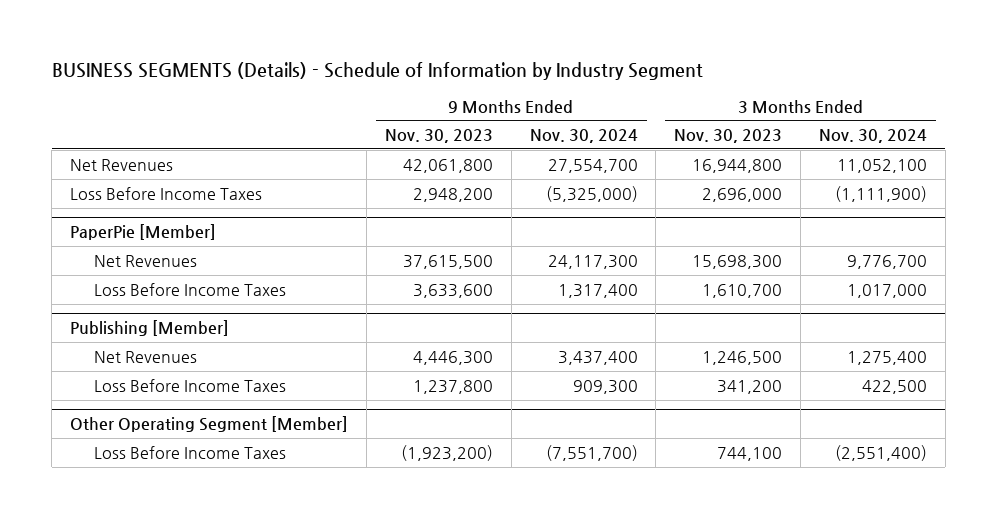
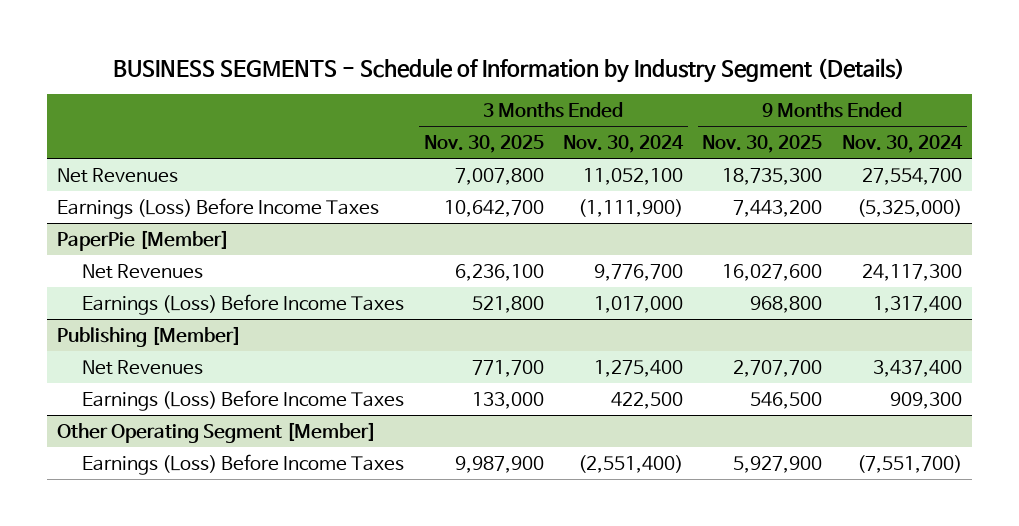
- BUSINESS SEGMENTS (Details) - Schedule of Information by Industry Segment
+ BUSINESS SEGMENTS - Schedule of Information by Industry Segment (Details)
- | 9 Months Ended Nov. 30, 2023 | 9 Months Ended Nov. 30, 2024 | 3 Months Ended Nov. 30, 2023 | 3 Months Ended Nov. 30, 2024
+ | 3 Months Ended Nov. 30, 2025 | 3 Months Ended Nov. 30, 2024 | 9 Months Ended Nov. 30, 2025 | 9 Months Ended Nov. 30, 2024
- Loss Before Income Taxes | 2,948,200 | (5,325,000) | 2,696,000 | (1,111,900)
+ Earnings (Loss) Before Income Taxes | 10,642,700 | (1,111,900) | 7,443,200 | (5,325,000)
@ PaperPie [Member]
- Loss Before Income Taxes | 3,633,600 | 1,317,400 | 1,610,700 | 1,017,000
+ Earnings (Loss) Before Income Taxes | 521,800 | 1,017,000 | 968,800 | 1,317,400
@ Publishing [Member]
- Loss Before Income Taxes | 1,237,800 | 909,300 | 341,200 | 422,500
+ Earnings (Loss) Before Income Taxes | 133,000 | 422,500 | 546,500 | 909,300
@ Other Operating Segment [Member]
- Loss Before Income Taxes | (1,923,200) | (7,551,700) | 744,100 | (2,551,400)
+ Earnings (Loss) Before Income Taxes | 9,987,900 | (2,551,400) | 5,927,900 | (7,551,700)

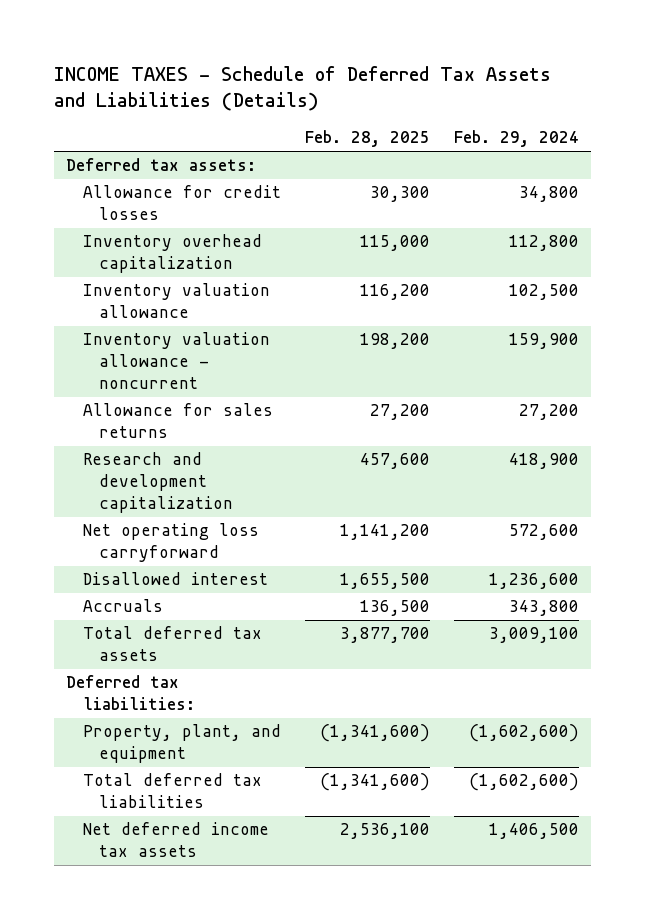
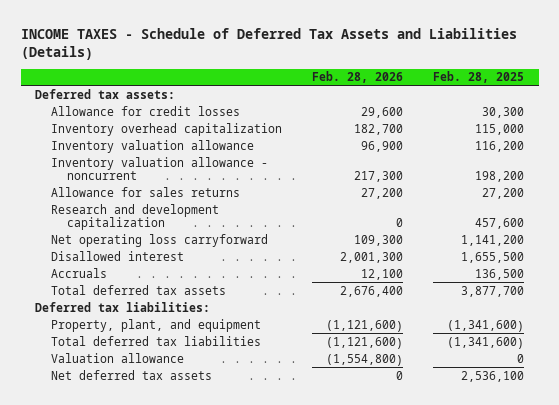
- | Feb. 28, 2025 | Feb. 29, 2024
+ | Feb. 28, 2026 | Feb. 28, 2025
- Net deferred income tax assets | 2,536,100 | 1,406,500
+ Valuation allowance | (1,554,800) | 0
+ Net deferred tax assets | 0 | 2,536,100

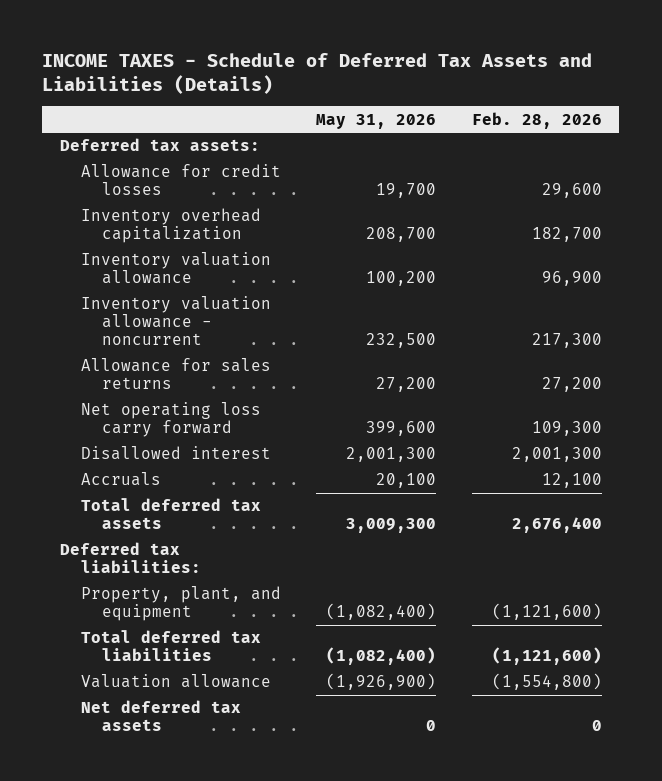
- | Feb. 28, 2026 | Feb. 28, 2025
+ | May 31, 2026 | Feb. 28, 2026
- Research and development capitalization | 0 | 457,600
- Net operating loss carryforward | 109,300 | 1,141,200
+ Net operating loss carry forward | 399,600 | 109,300

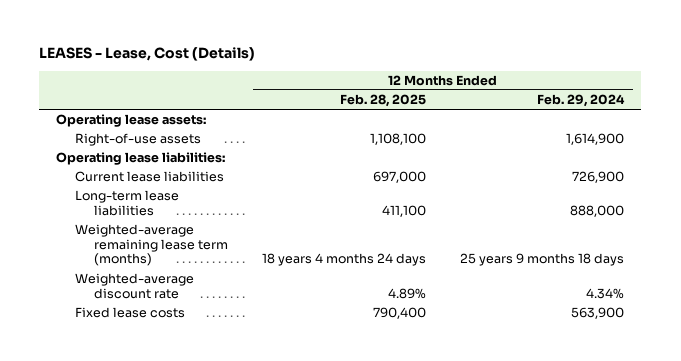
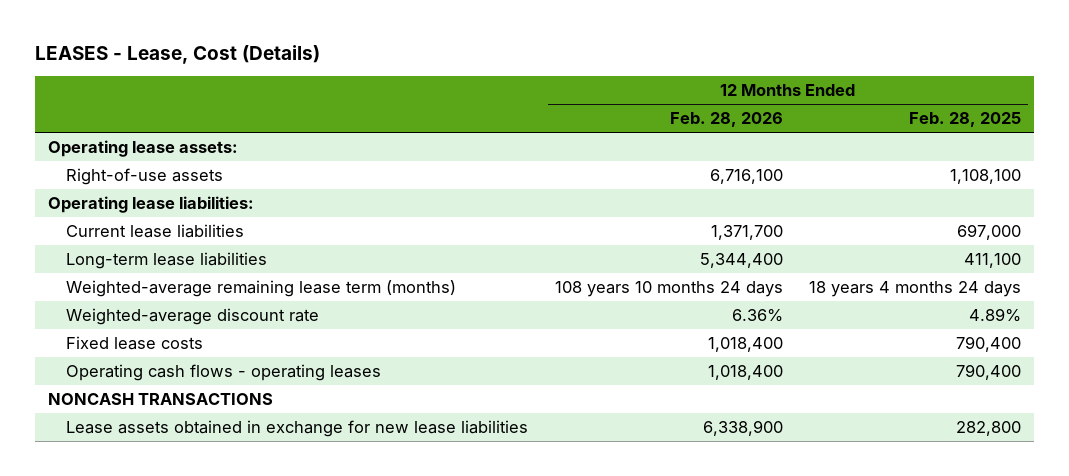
- | 12 Months Ended Feb. 28, 2025 | 12 Months Ended Feb. 29, 2024
+ | 12 Months Ended Feb. 28, 2026 | 12 Months Ended Feb. 28, 2025
+ Operating cash flows - operating leases | 1,018,400 | 790,400
+ NONCASH TRANSACTIONS
+ Lease assets obtained in exchange for new lease liabilities | 6,338,900 | 282,800

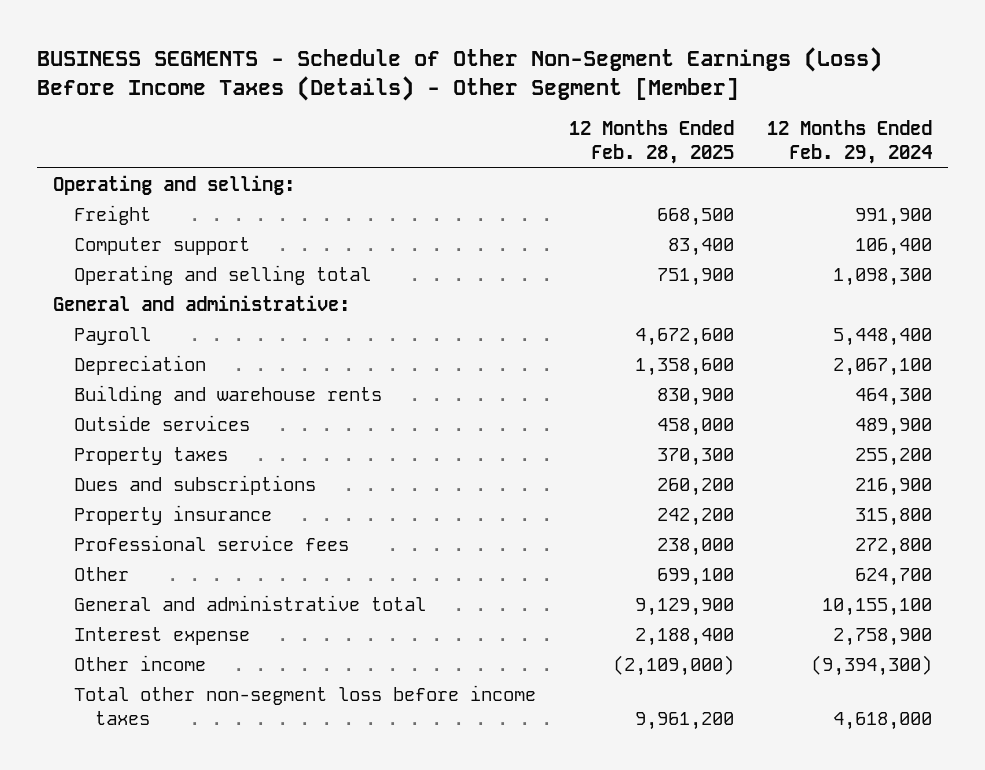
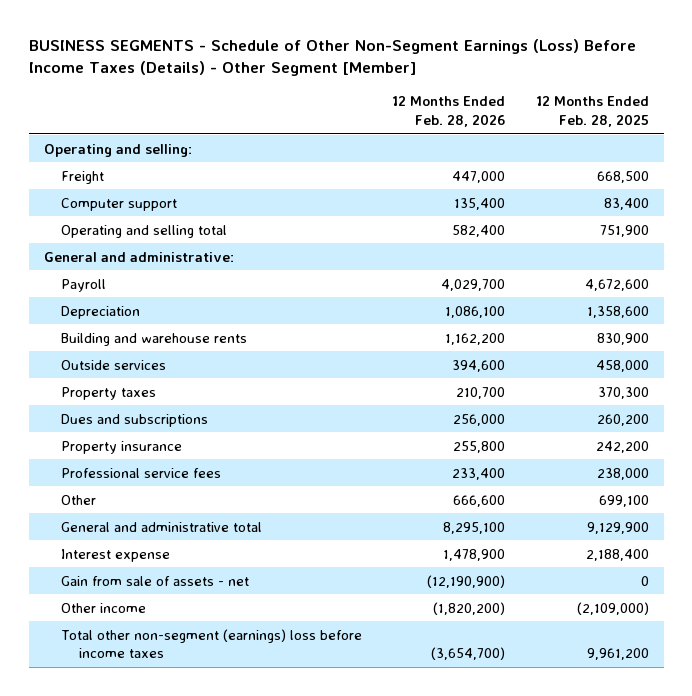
- | 12 Months Ended Feb. 28, 2025 | 12 Months Ended Feb. 29, 2024
+ | 12 Months Ended Feb. 28, 2026 | 12 Months Ended Feb. 28, 2025
+ Gain from sale of assets - net | (12,190,900) | 0
- Total other non-segment loss before income taxes | 9,961,200 | 4,618,000
+ Total other non-segment (earnings) loss before income taxes | (3,654,700) | 9,961,200

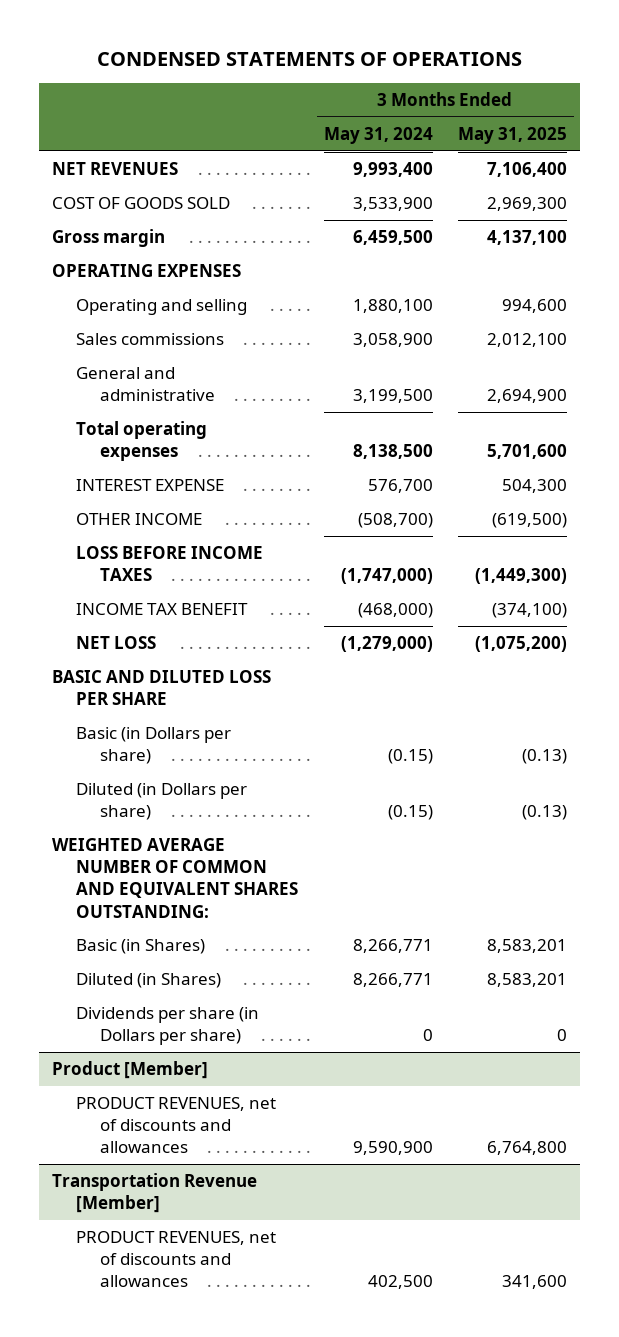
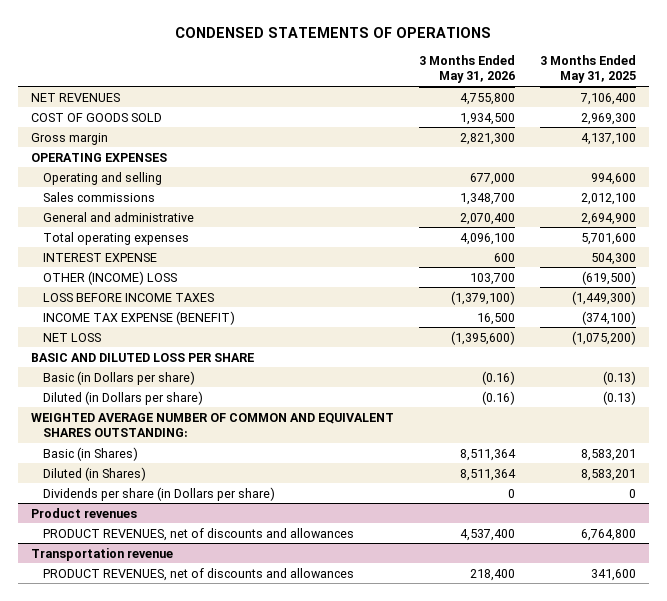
- | 3 Months Ended May 31, 2024 | 3 Months Ended May 31, 2025
+ | 3 Months Ended May 31, 2026 | 3 Months Ended May 31, 2025
- OTHER INCOME | (508,700) | (619,500)
+ OTHER (INCOME) LOSS | 103,700 | (619,500)
- INCOME TAX BENEFIT | (468,000) | (374,100)
+ INCOME TAX EXPENSE (BENEFIT) | 16,500 | (374,100)
- Product [Member]
+ Product revenues
- Transportation Revenue [Member]
+ Transportation revenue

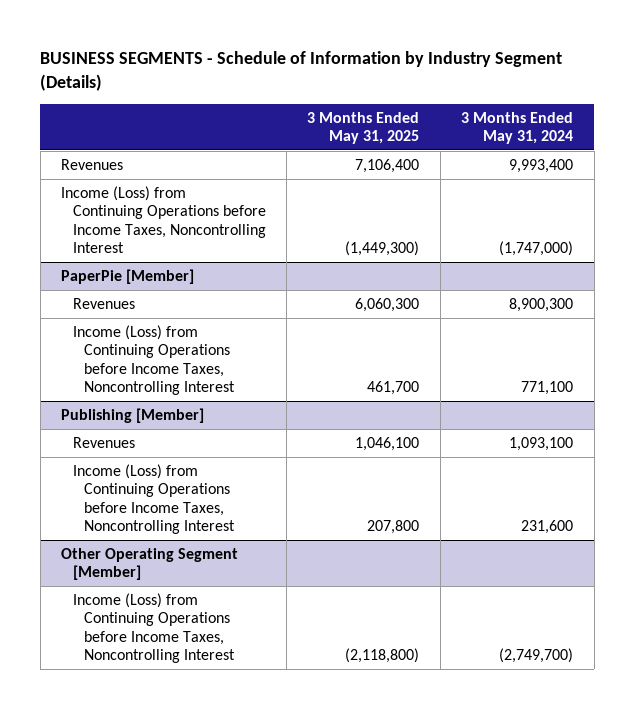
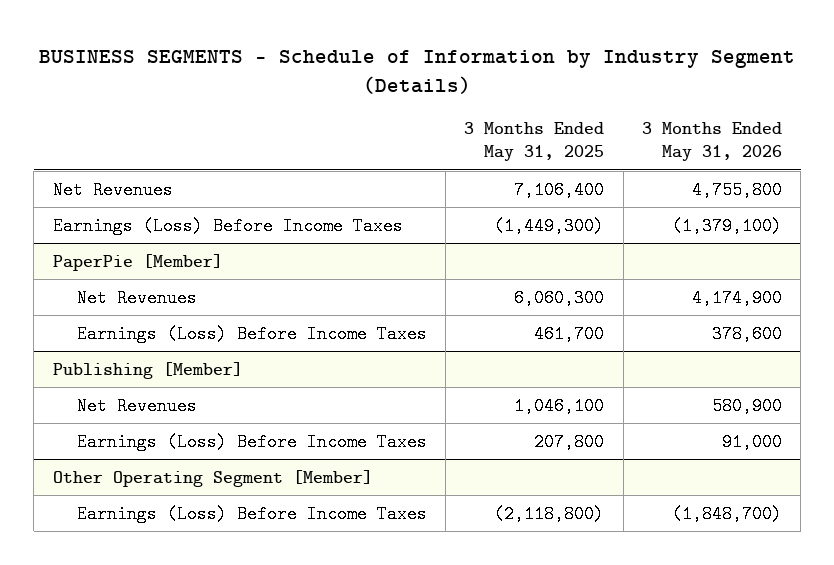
- | 3 Months Ended May 31, 2025 | 3 Months Ended May 31, 2024
+ | 3 Months Ended May 31, 2025 | 3 Months Ended May 31, 2026
- Revenues | 7,106,400 | 9,993,400
- Income (Loss) from Continuing Operations before Income Taxes, Noncontrolling Interest | (1,449,300) | (1,747,000)
+ Net Revenues | 7,106,400 | 4,755,800
+ Earnings (Loss) Before Income Taxes | (1,449,300) | (1,379,100)
@ PaperPie [Member]
- Revenues | 6,060,300 | 8,900,300
- Income (Loss) from Continuing Operations before Income Taxes, Noncontrolling Interest | 461,700 | 771,100
+ Net Revenues | 6,060,300 | 4,174,900
+ Earnings (Loss) Before Income Taxes | 461,700 | 378,600
@ Publishing [Member]
- Revenues | 1,046,100 | 1,093,100
- Income (Loss) from Continuing Operations before Income Taxes, Noncontrolling Interest | 207,800 | 231,600
+ Net Revenues | 1,046,100 | 580,900
+ Earnings (Loss) Before Income Taxes | 207,800 | 91,000
@ Other Operating Segment [Member]
- Income (Loss) from Continuing Operations before Income Taxes, Noncontrolling Interest | (2,118,800) | (2,749,700)
+ Earnings (Loss) Before Income Taxes | (2,118,800) | (1,848,700)

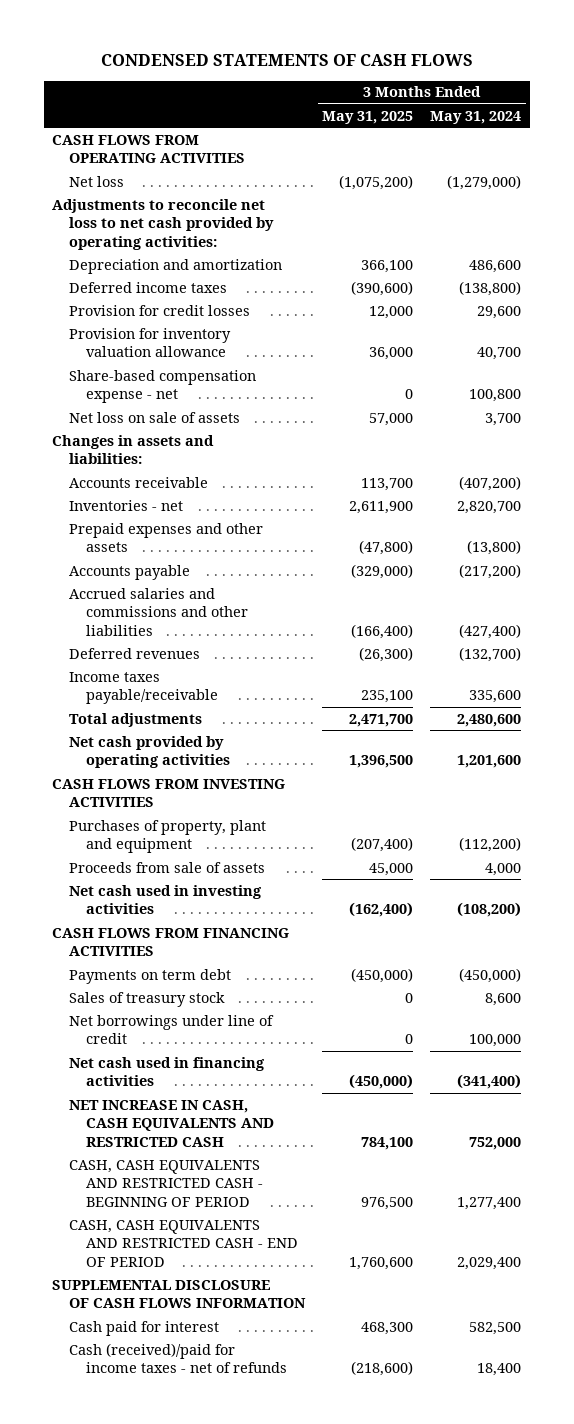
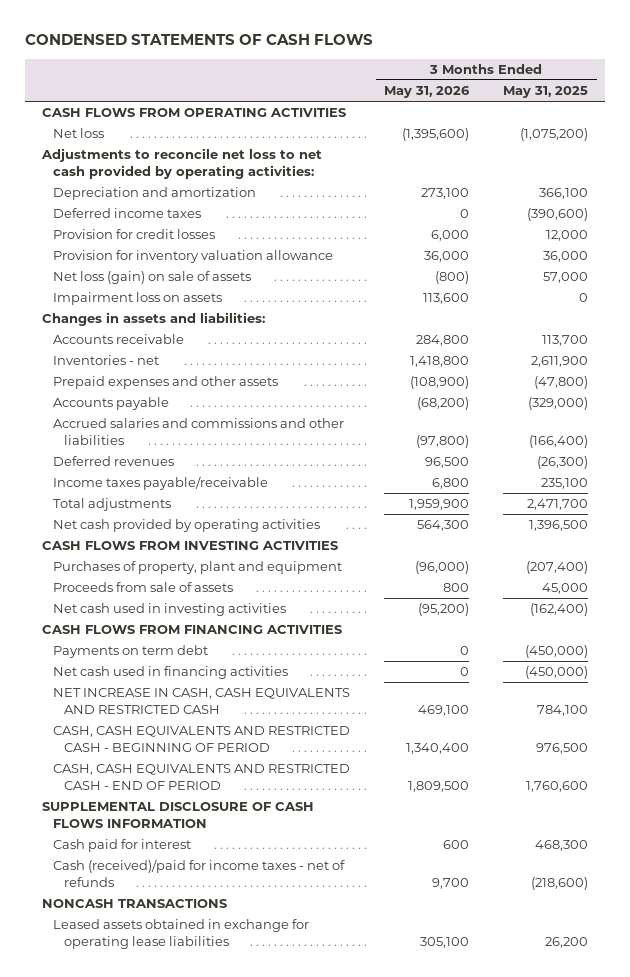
- | 3 Months Ended May 31, 2025 | 3 Months Ended May 31, 2024
+ | 3 Months Ended May 31, 2026 | 3 Months Ended May 31, 2025
- Share-based compensation expense - net | 0 | 100,800
- Net loss on sale of assets | 57,000 | 3,700
+ Net loss (gain) on sale of assets | (800) | 57,000
+ Impairment loss on assets | 113,600 | 0
- Sales of treasury stock | 0 | 8,600
- Net borrowings under line of credit | 0 | 100,000
+ NONCASH TRANSACTIONS
+ Leased assets obtained in exchange for operating lease liabilities | 305,100 | 26,200

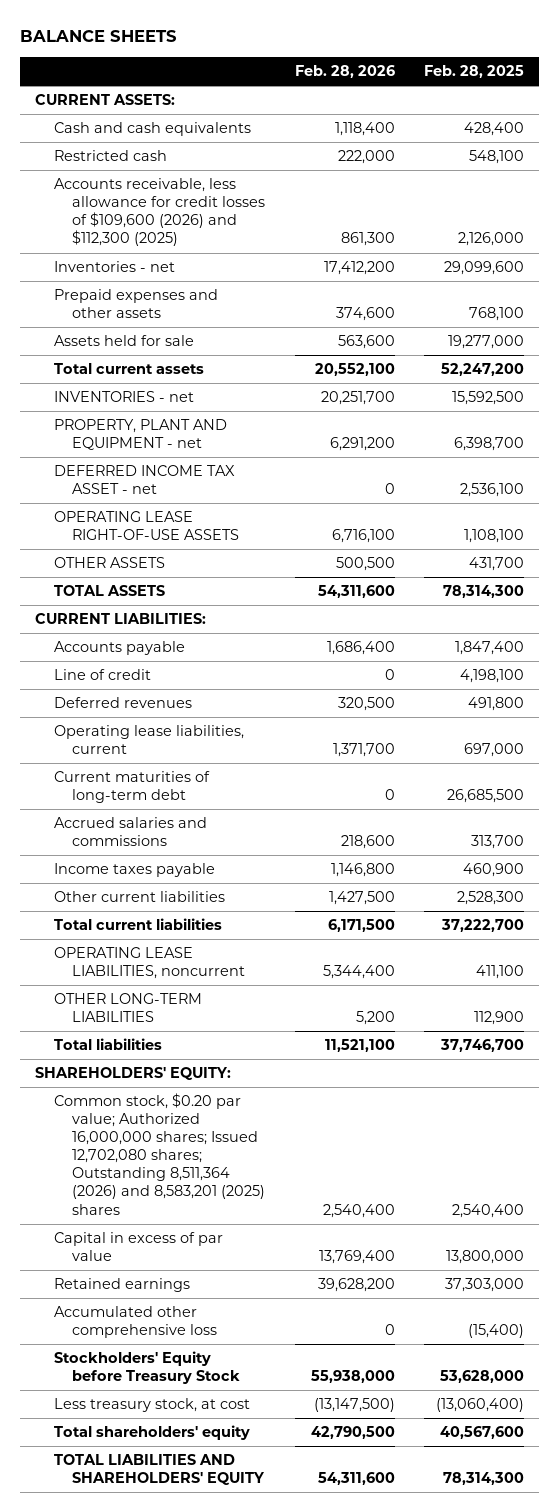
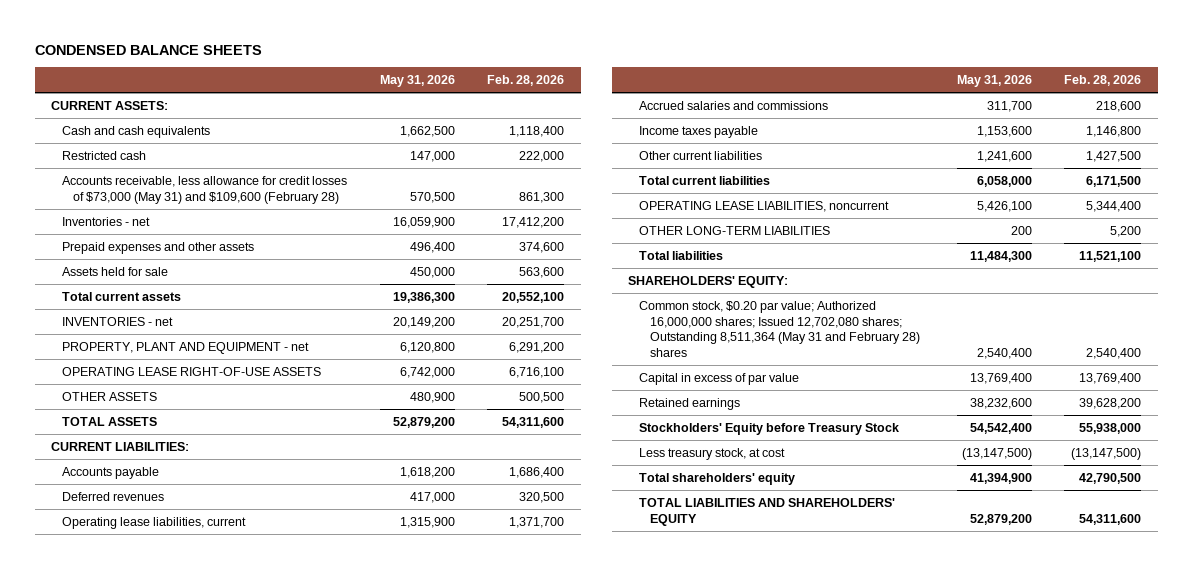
- BALANCE SHEETS
+ CONDENSED BALANCE SHEETS
- | Feb. 28, 2026 | Feb. 28, 2025
+ | May 31, 2026 | Feb. 28, 2026
- Accounts receivable, less allowance for credit losses of $109,600 (2026) and $112,300 (2025) | 861,300 | 2,126,000
+ Accounts receivable, less allowance for credit losses of $73,000 (May 31) and $109,600 (February 28) | 570,500 | 861,300
- DEFERRED INCOME TAX ASSET - net | 0 | 2,536,100
- Line of credit | 0 | 4,198,100
- Current maturities of long-term debt | 0 | 26,685,500
- Common stock, $0.20 par value; Authorized 16,000,000 shares; Issued 12,702,080 shares; Outstanding 8,511,364 (2026) and 8,583,201 (2025) shares | 2,540,400 | 2,540,400
+ Common stock, $0.20 par value; Authorized 16,000,000 shares; Issued 12,702,080 shares; Outstanding 8,511,364 (May 31 and February 28) shares | 2,540,400 | 2,540,400
- Accumulated other comprehensive loss | 0 | (15,400)

